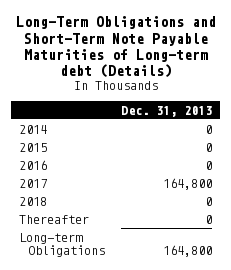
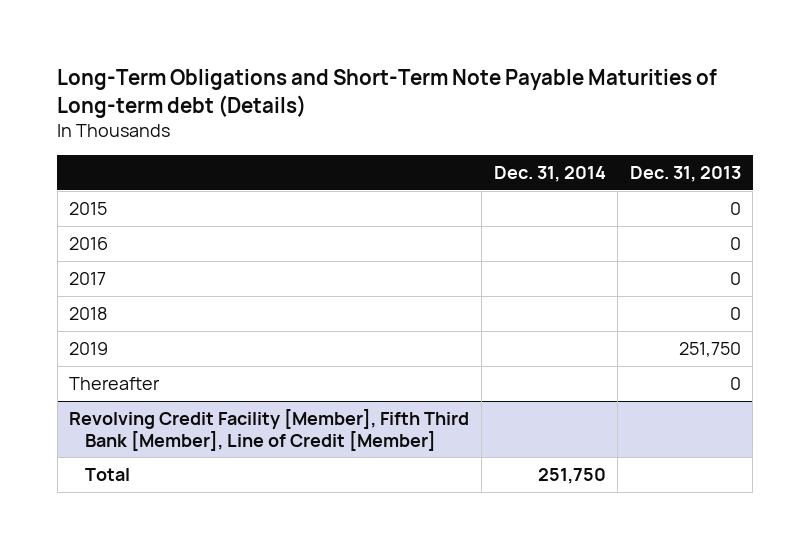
- | Dec. 31, 2013
+ | Dec. 31, 2014 | Dec. 31, 2013
- 2014 | 0
- 2017 | 164,800
+ 2017 | | 0
+ 2019 | | 251,750
- Long-term Obligations | 164,800
+ Revolving Credit Facility [Member], Fifth Third Bank [Member], Line of Credit [Member]
+ Total | 251,750 |

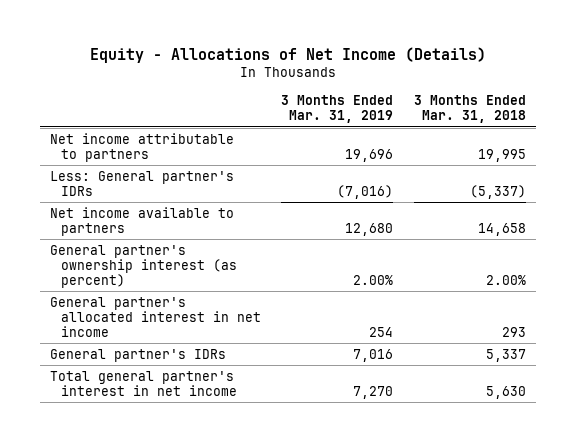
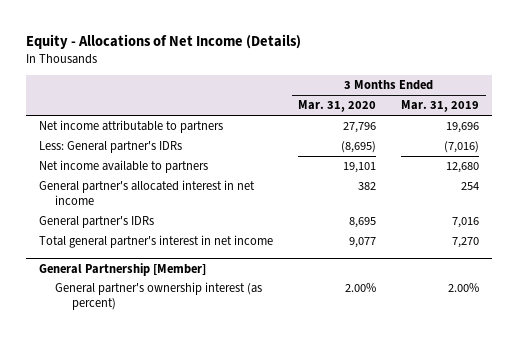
- | 3 Months Ended Mar. 31, 2019 | 3 Months Ended Mar. 31, 2018
+ | 3 Months Ended Mar. 31, 2020 | 3 Months Ended Mar. 31, 2019
- General partner's ownership interest (as percent) | 2.00% | 2.00%
+ General Partnership [Member]
+ General partner's ownership interest (as percent) | 2.00% | 2.00%

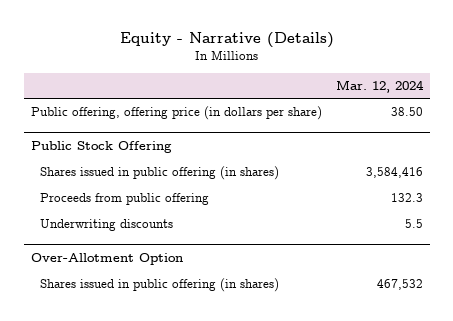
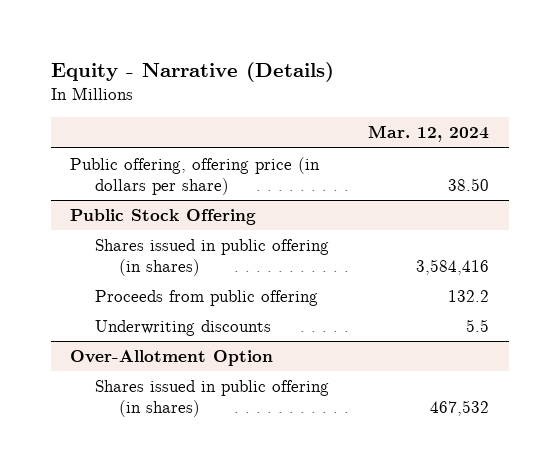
@ Public Stock Offering
- Proceeds from public offering | 132.3
+ Proceeds from public offering | 132.2

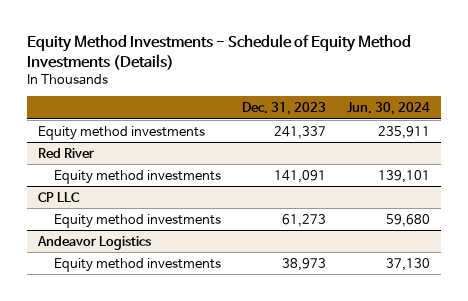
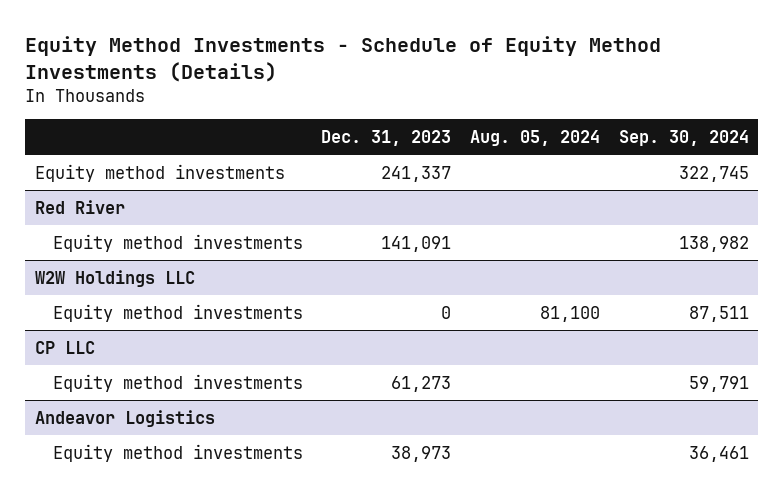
- | Dec. 31, 2023 | Jun. 30, 2024
+ | Dec. 31, 2023 | Aug. 05, 2024 | Sep. 30, 2024
+ W2W Holdings LLC
+ Equity method investments | 0 | 81,100 | 87,511

